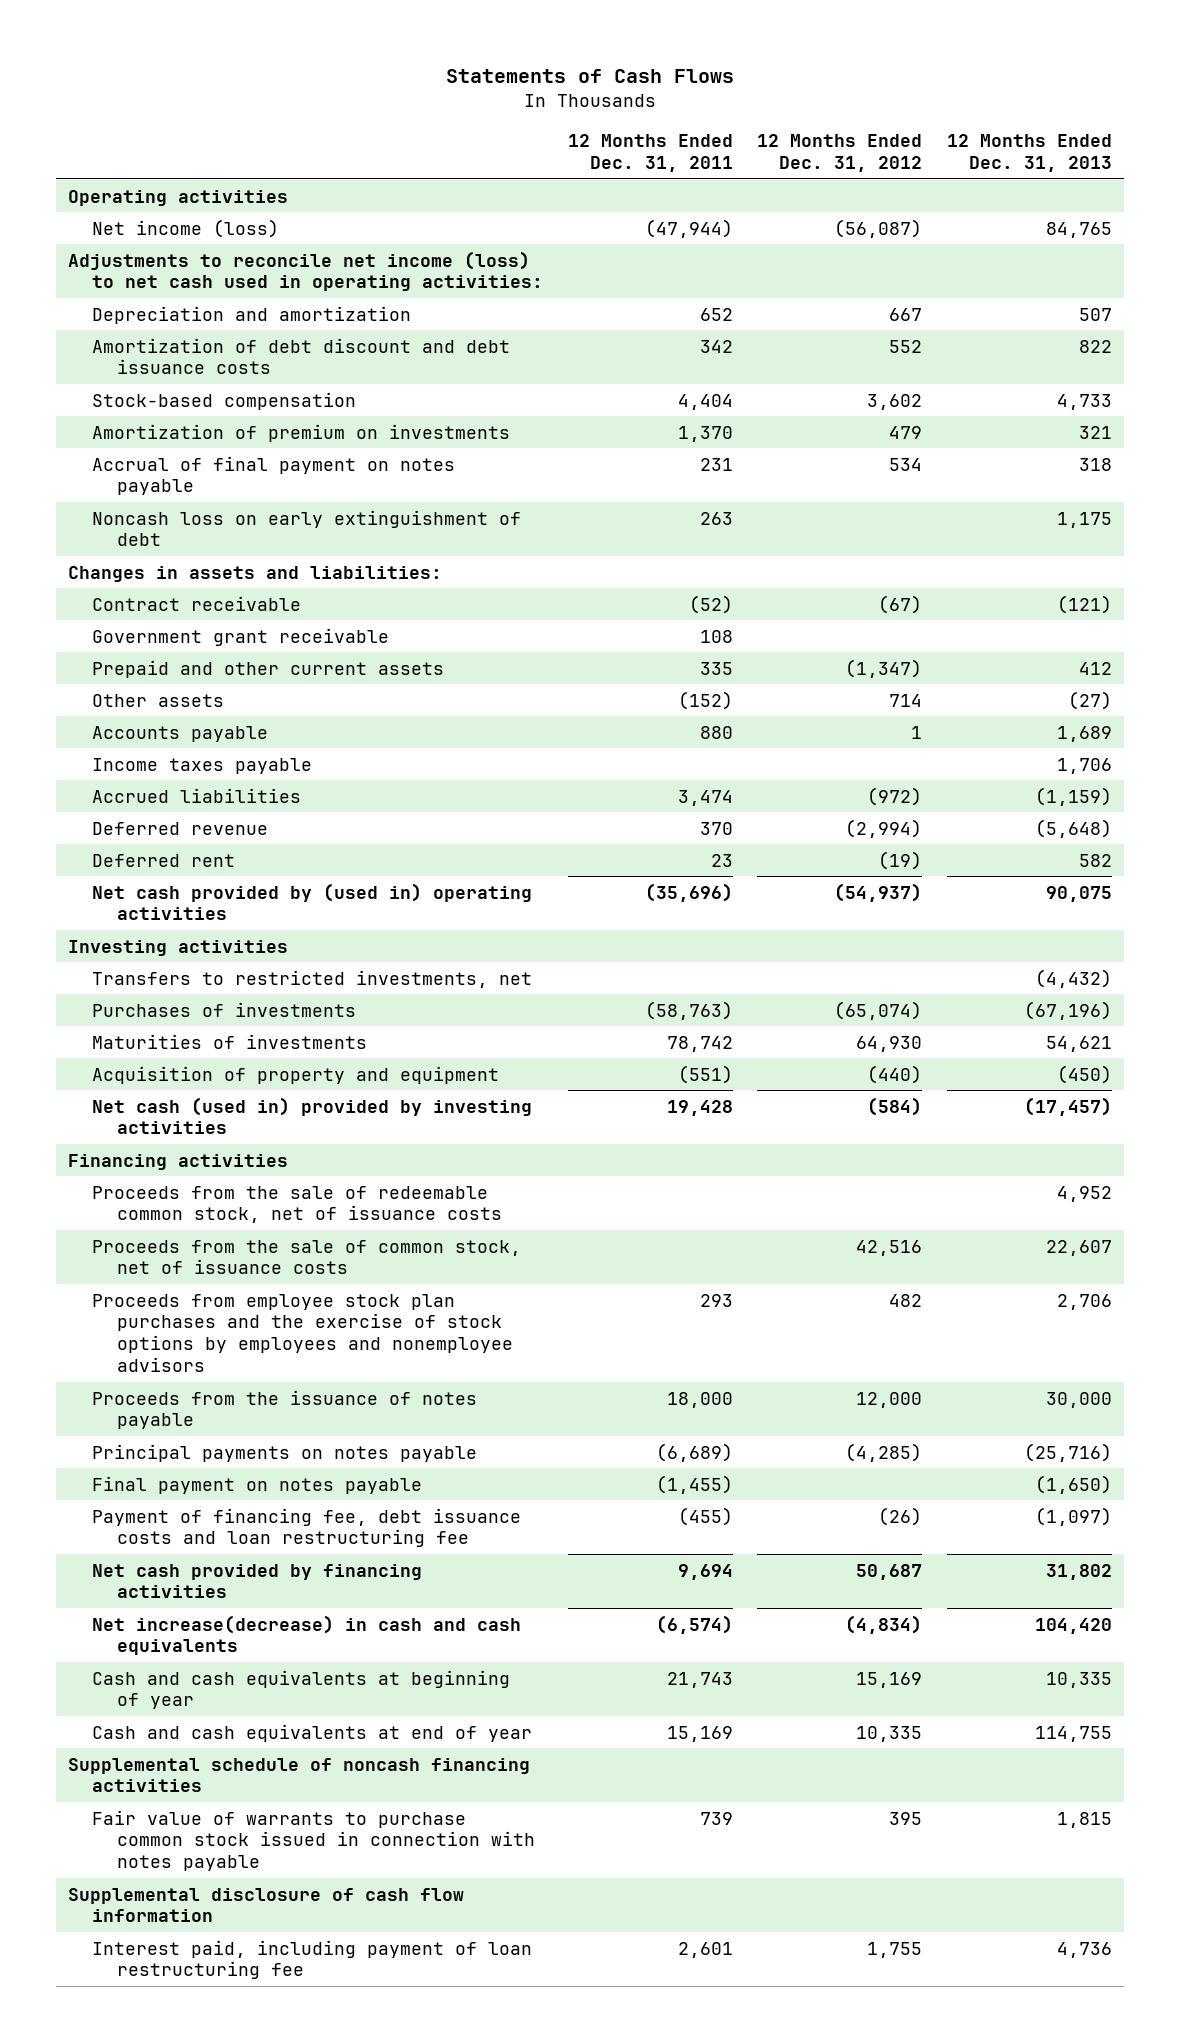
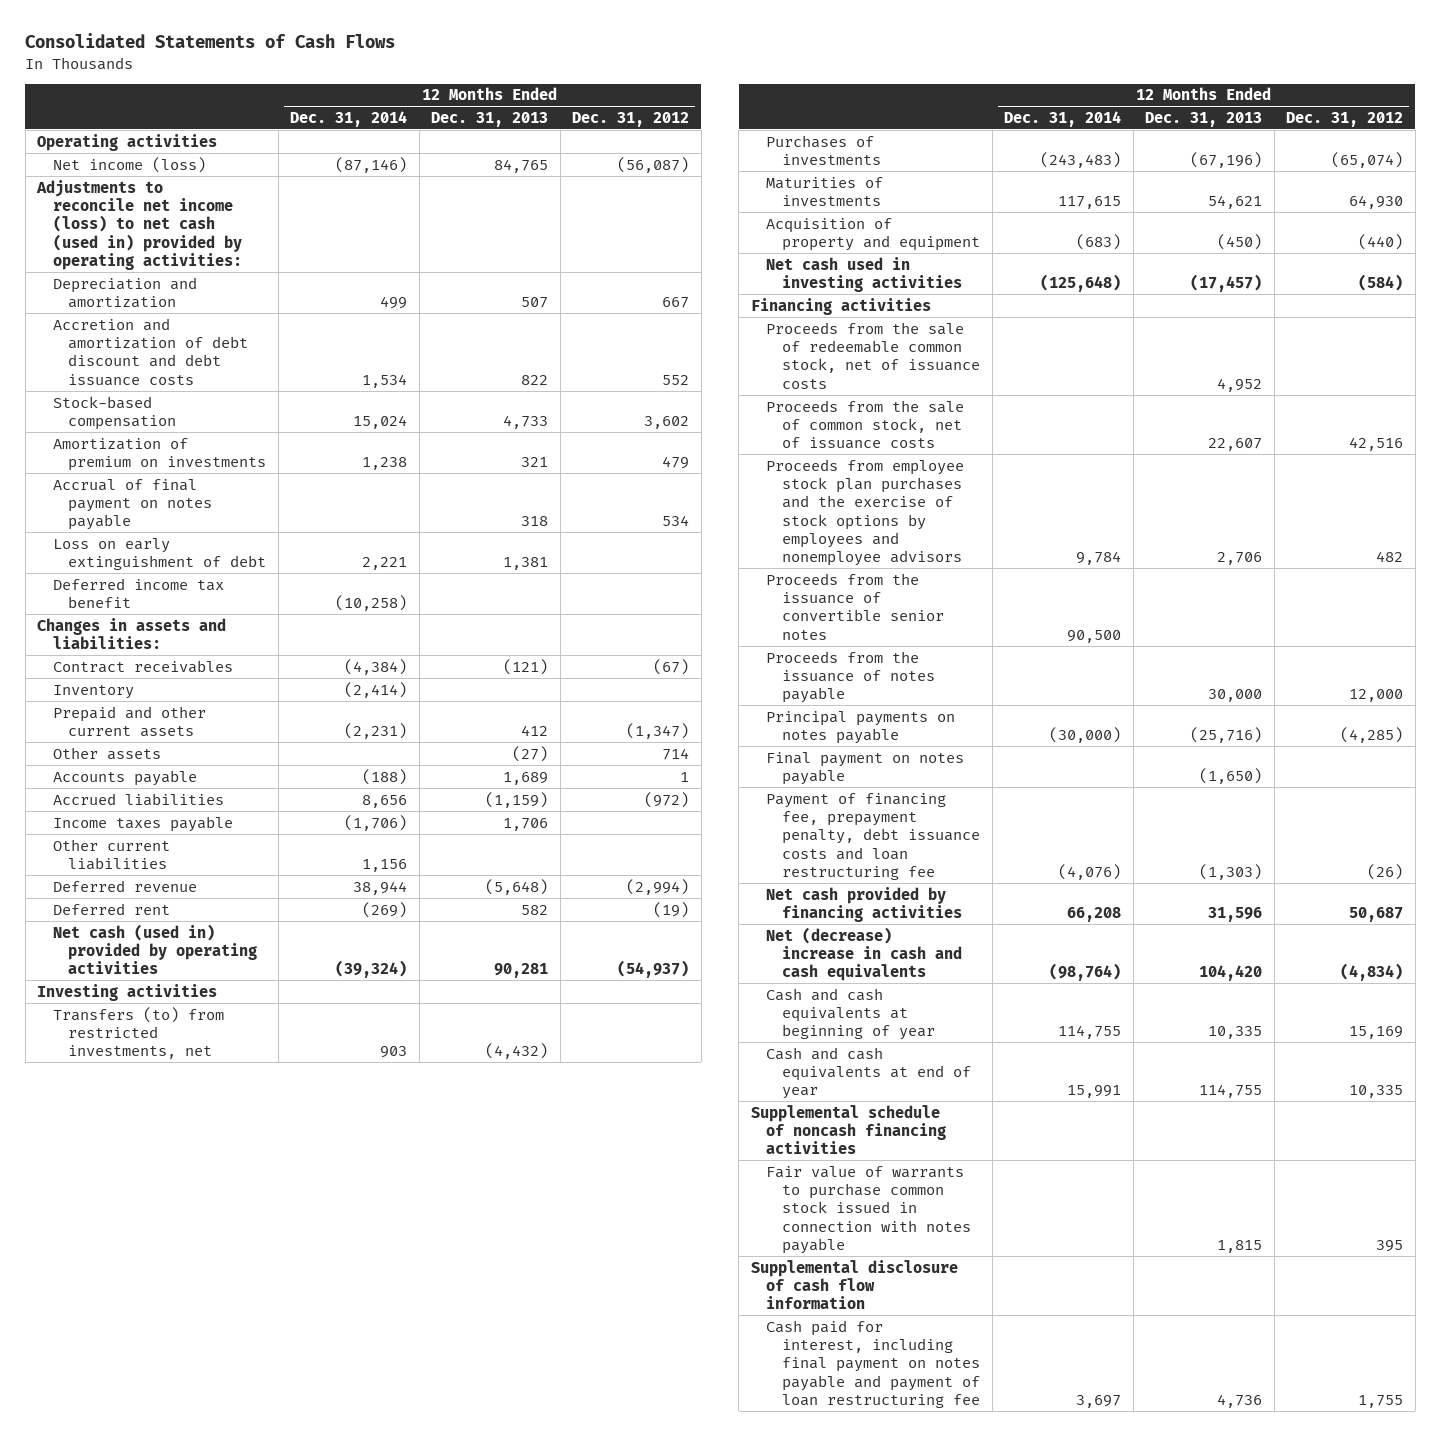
- Statements of Cash Flows
+ Consolidated Statements of Cash Flows
- | 12 Months Ended Dec. 31, 2011 | 12 Months Ended Dec. 31, 2012 | 12 Months Ended Dec. 31, 2013
+ | 12 Months Ended Dec. 31, 2014 | 12 Months Ended Dec. 31, 2013 | 12 Months Ended Dec. 31, 2012
- Adjustments to reconcile net income (loss) to net cash used in operating activities:
+ Adjustments to reconcile net income (loss) to net cash (used in) provided by operating activities:
- Amortization of debt discount and debt issuance costs | 342 | 552 | 822
+ Accretion and amortization of debt discount and debt issuance costs | 1,534 | 822 | 552
- Noncash loss on early extinguishment of debt | 263 | | 1,175
+ Loss on early extinguishment of debt | 2,221 | 1,381 |
+ Deferred income tax benefit | (10,258) | |
- Contract receivable | (52) | (67) | (121)
- Government grant receivable | 108 | |
+ Contract receivables | (4,384) | (121) | (67)
+ Inventory | (2,414) | |
moved down: Income taxes payable | (1,706) | 1,706 |
+ Other current liabilities | 1,156 | |
- Net cash provided by (used in) operating activities | (35,696) | (54,937) | 90,075
+ Net cash (used in) provided by operating activities | (39,324) | 90,281 | (54,937)
- Transfers to restricted investments, net | | | (4,432)
+ Transfers (to) from restricted investments, net | 903 | (4,432) |
- Net cash (used in) provided by investing activities | 19,428 | (584) | (17,457)
+ Net cash used in investing activities | (125,648) | (17,457) | (584)
+ Proceeds from the issuance of convertible senior notes | 90,500 | |
- Payment of financing fee, debt issuance costs and loan restructuring fee | (455) | (26) | (1,097)
- Net cash provided by financing activities | 9,694 | 50,687 | 31,802
- Net increase(decrease) in cash and cash equivalents | (6,574) | (4,834) | 104,420
+ Payment of financing fee, prepayment penalty, debt issuance costs and loan restructuring fee | (4,076) | (1,303) | (26)
+ Net cash provided by financing activities | 66,208 | 31,596 | 50,687
+ Net (decrease) increase in cash and cash equivalents | (98,764) | 104,420 | (4,834)
- Interest paid, including payment of loan restructuring fee | 2,601 | 1,755 | 4,736
+ Cash paid for interest, including final payment on notes payable and payment of loan restructuring fee | 3,697 | 4,736 | 1,755

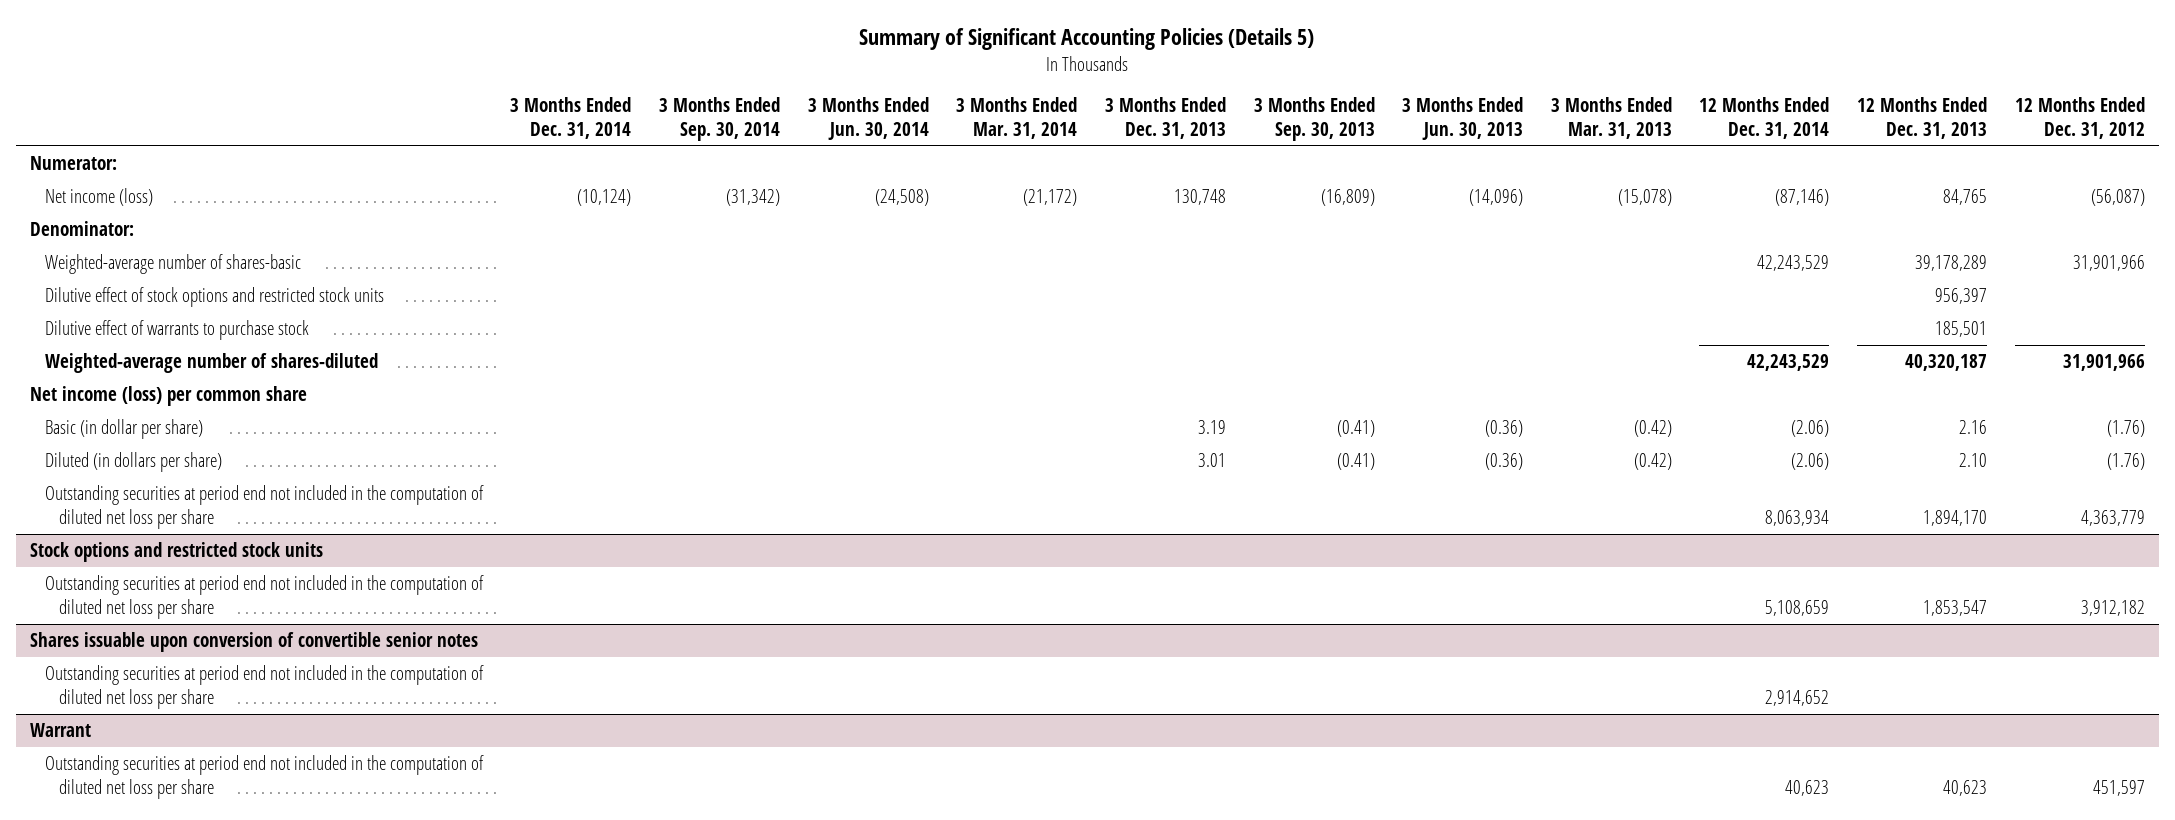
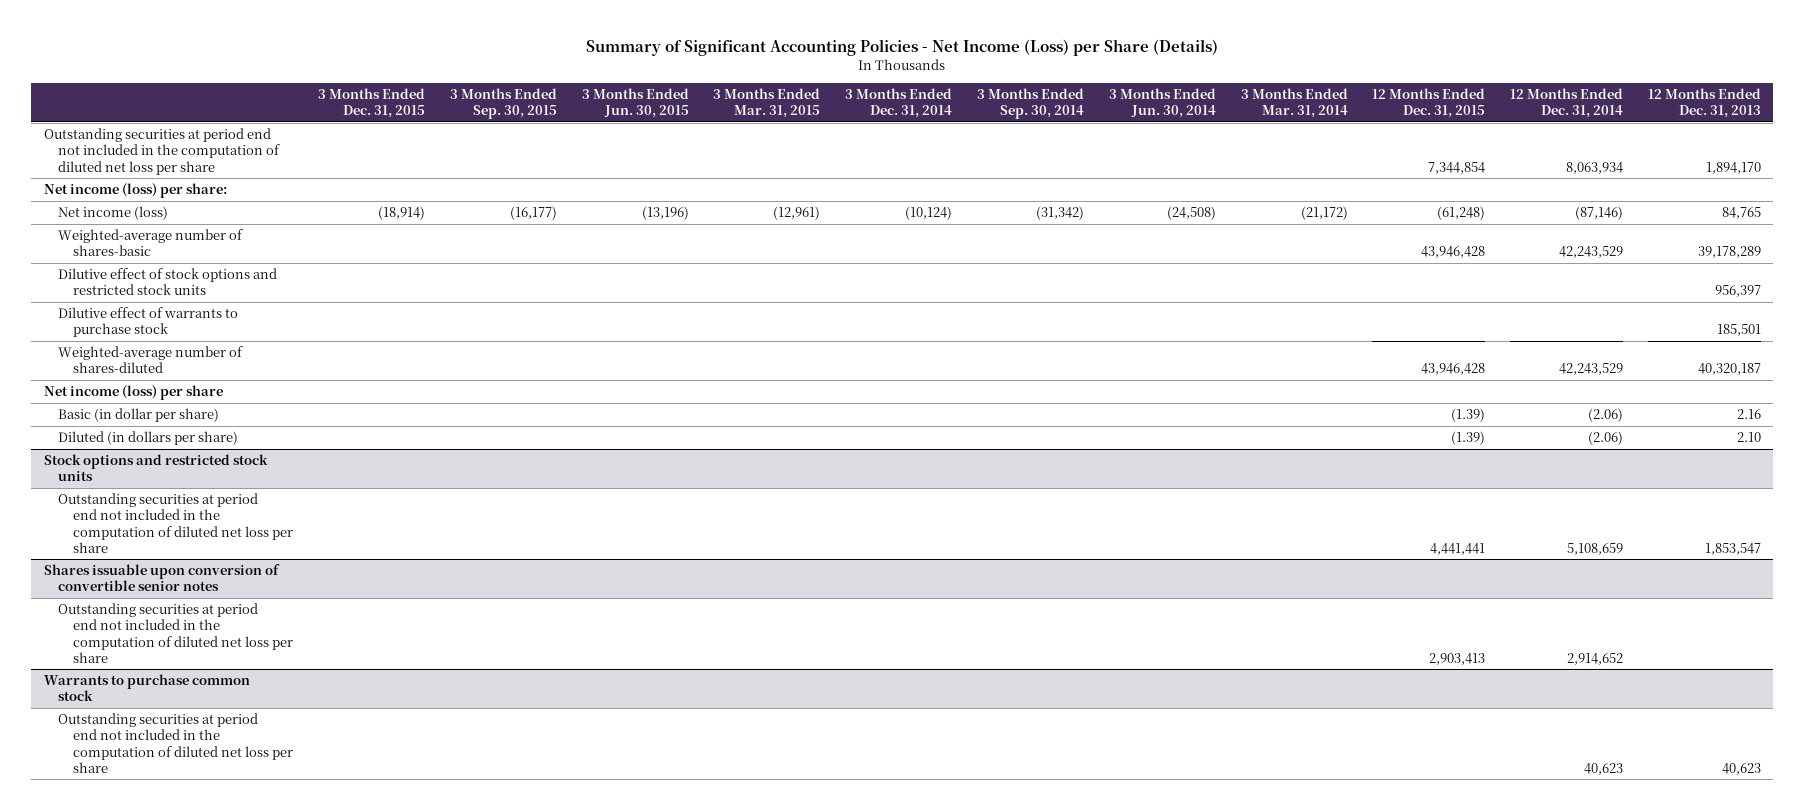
- Summary of Significant Accounting Policies (Details 5)
+ Summary of Significant Accounting Policies - Net Income (Loss) per Share (Details)
- | 3 Months Ended Dec. 31, 2014 | 3 Months Ended Sep. 30, 2014 | 3 Months Ended Jun. 30, 2014 | 3 Months Ended Mar. 31, 2014 | 3 Months Ended Dec. 31, 2013 | 3 Months Ended Sep. 30, 2013 | 3 Months Ended Jun. 30, 2013 | 3 Months Ended Mar. 31, 2013 | 12 Months Ended Dec. 31, 2014 | 12 Months Ended Dec. 31, 2013 | 12 Months Ended Dec. 31, 2012
+ | 3 Months Ended Dec. 31, 2015 | 3 Months Ended Sep. 30, 2015 | 3 Months Ended Jun. 30, 2015 | 3 Months Ended Mar. 31, 2015 | 3 Months Ended Dec. 31, 2014 | 3 Months Ended Sep. 30, 2014 | 3 Months Ended Jun. 30, 2014 | 3 Months Ended Mar. 31, 2014 | 12 Months Ended Dec. 31, 2015 | 12 Months Ended Dec. 31, 2014 | 12 Months Ended Dec. 31, 2013
- Numerator:
moved up: Outstanding securities at period end not included in the computation of diluted net loss per share | | | | | | | | | 7,344,854 | 8,063,934 | 1,894,170
+ Net income (loss) per share:
- Denominator:
- Net income (loss) per common share
+ Net income (loss) per share
- Warrant
+ Warrants to purchase common stock

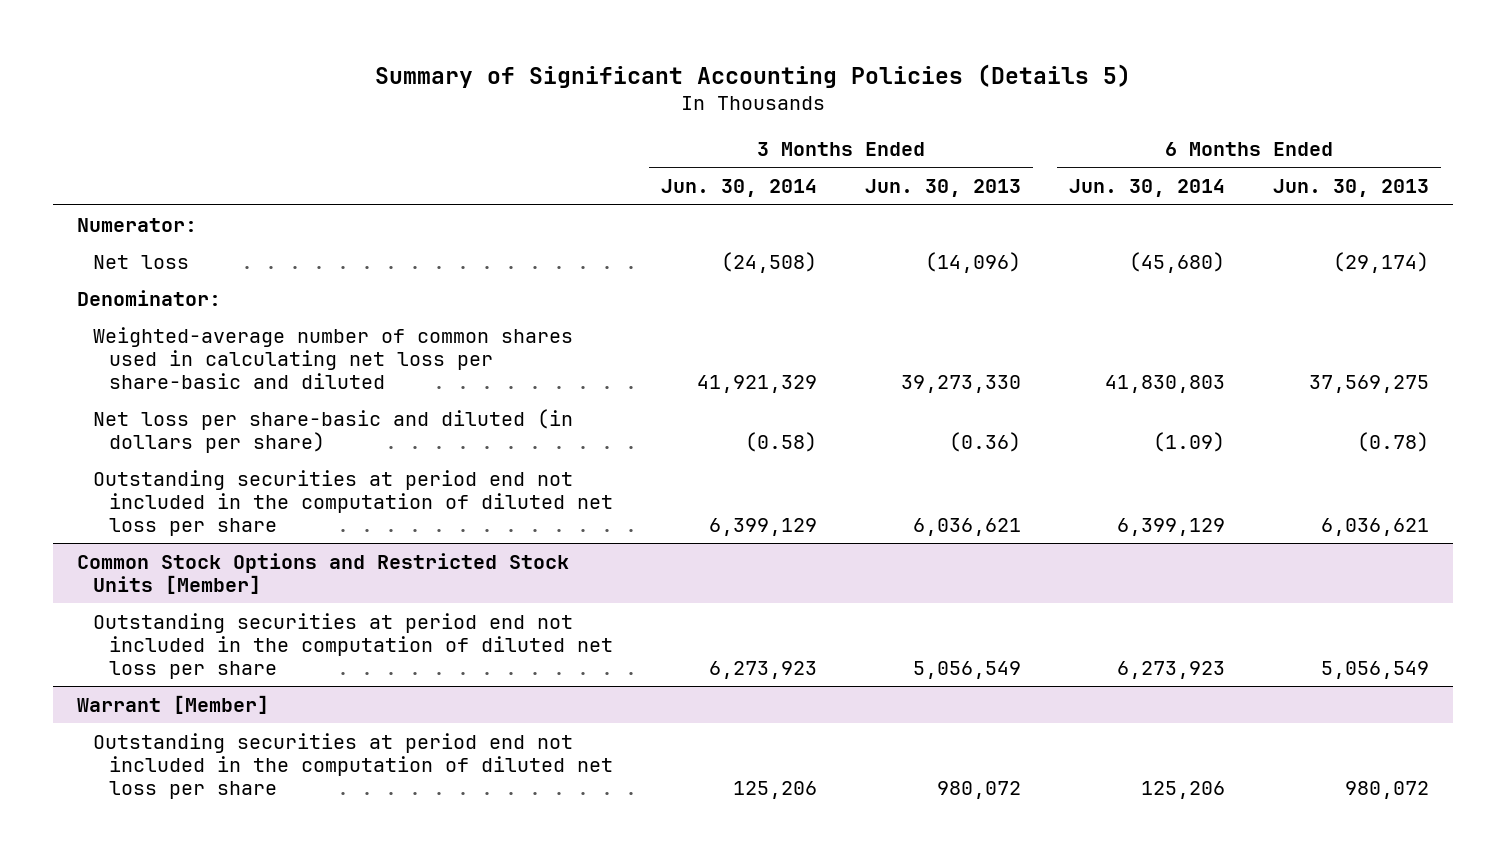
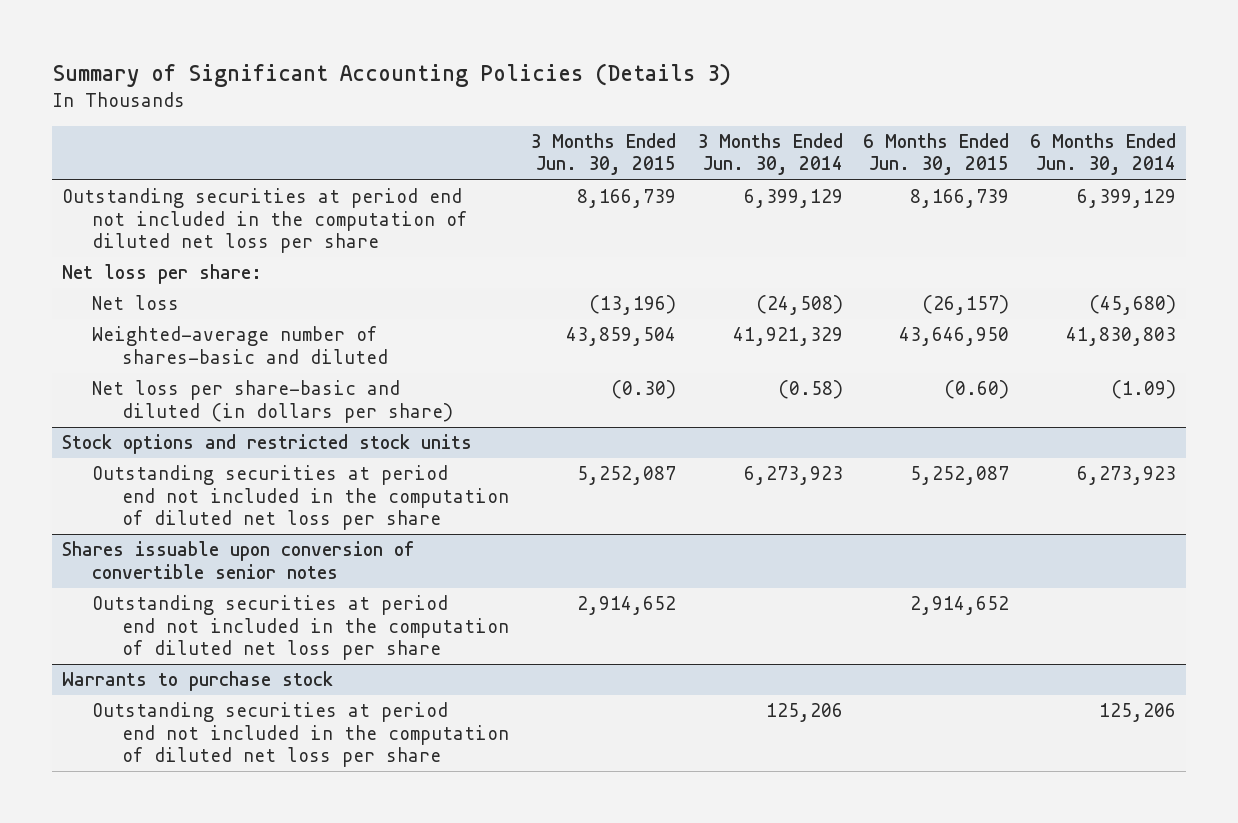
- Summary of Significant Accounting Policies (Details 5)
+ Summary of Significant Accounting Policies (Details 3)
- | 3 Months Ended Jun. 30, 2014 | 3 Months Ended Jun. 30, 2013 | 6 Months Ended Jun. 30, 2014 | 6 Months Ended Jun. 30, 2013
+ | 3 Months Ended Jun. 30, 2015 | 3 Months Ended Jun. 30, 2014 | 6 Months Ended Jun. 30, 2015 | 6 Months Ended Jun. 30, 2014
- Numerator:
moved up: Outstanding securities at period end not included in the computation of diluted net loss per share | 8,166,739 | 6,399,129 | 8,166,739 | 6,399,129
+ Net loss per share:
- Denominator:
- Weighted-average number of common shares used in calculating net loss per share-basic and diluted | 41,921,329 | 39,273,330 | 41,830,803 | 37,569,275
+ Weighted-average number of shares-basic and diluted | 43,859,504 | 41,921,329 | 43,646,950 | 41,830,803
- Common Stock Options and Restricted Stock Units [Member]
+ Stock options and restricted stock units
- Warrant [Member]
+ Shares issuable upon conversion of convertible senior notes
+ Outstanding securities at period end not included in the computation of diluted net loss per share | 2,914,652 | | 2,914,652 |
+ Warrants to purchase stock

